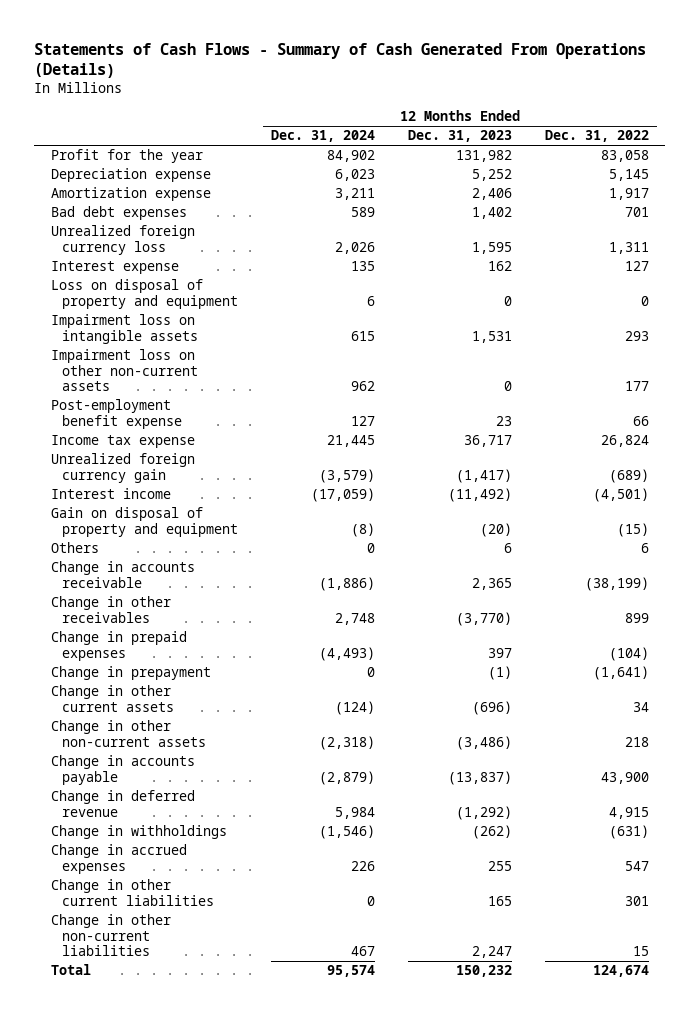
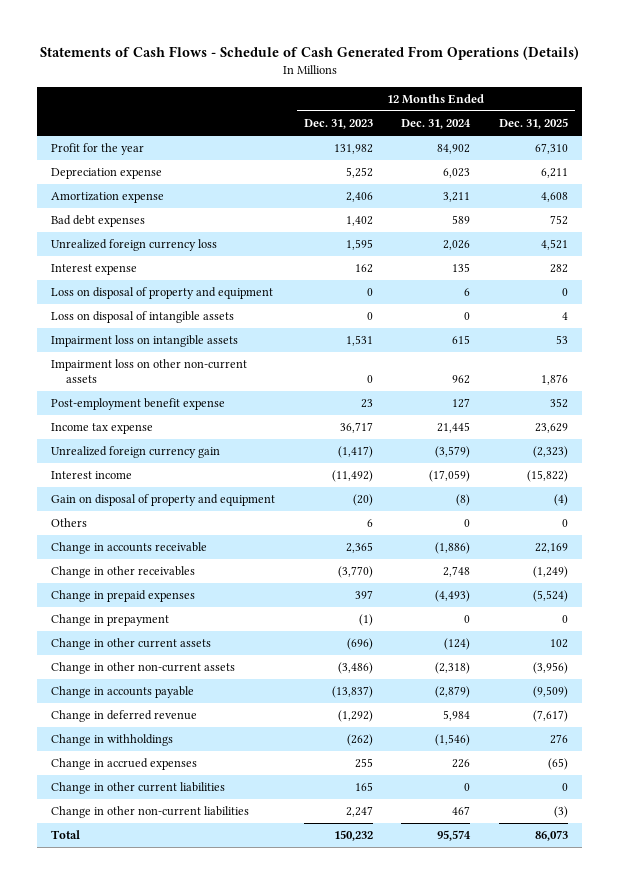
- Statements of Cash Flows - Summary of Cash Generated From Operations (Details)
+ Statements of Cash Flows - Schedule of Cash Generated From Operations (Details)
- | 12 Months Ended Dec. 31, 2024 | 12 Months Ended Dec. 31, 2023 | 12 Months Ended Dec. 31, 2022
+ | 12 Months Ended Dec. 31, 2023 | 12 Months Ended Dec. 31, 2024 | 12 Months Ended Dec. 31, 2025
+ Loss on disposal of intangible assets | 0 | 0 | 4

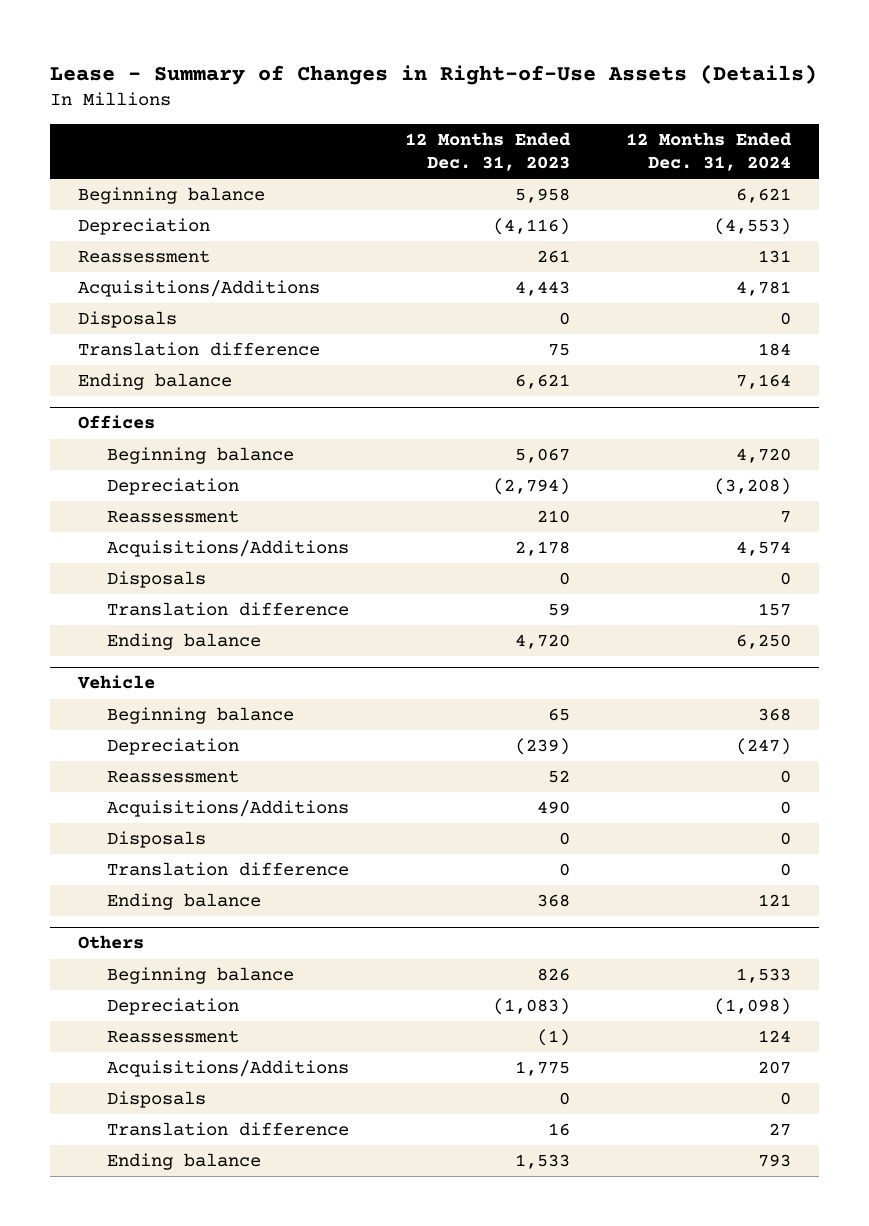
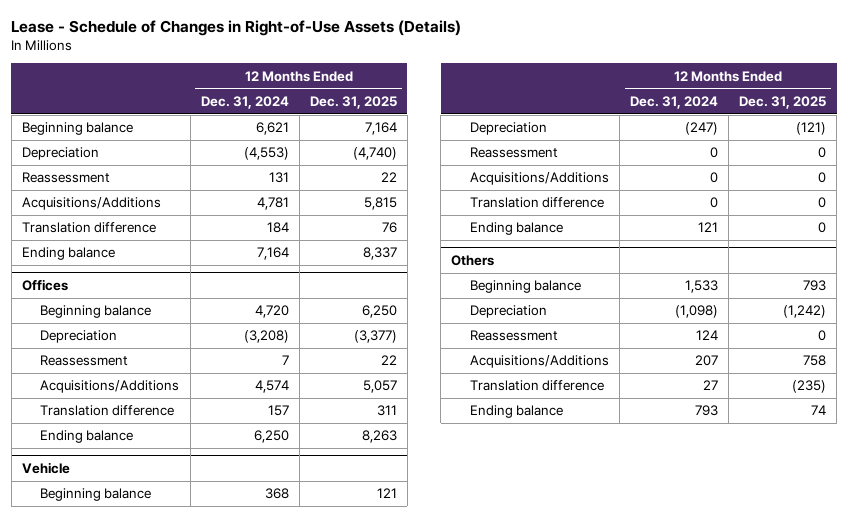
- Lease - Summary of Changes in Right-of-Use Assets (Details)
+ Lease - Schedule of Changes in Right-of-Use Assets (Details)
- | 12 Months Ended Dec. 31, 2023 | 12 Months Ended Dec. 31, 2024
+ | 12 Months Ended Dec. 31, 2024 | 12 Months Ended Dec. 31, 2025
- Disposals | 0 | 0
@ Offices
- Disposals | 0 | 0
@ Vehicle
- Disposals | 0 | 0
@ Others
- Disposals | 0 | 0

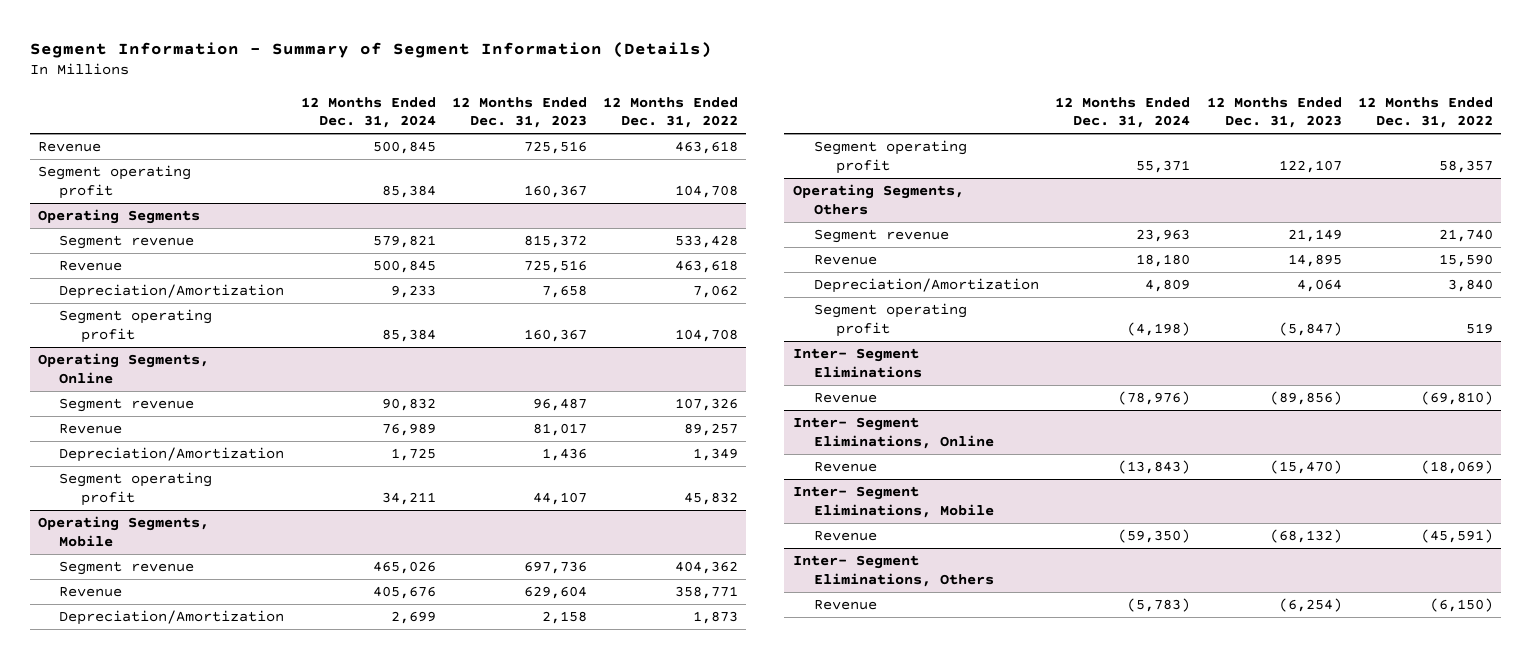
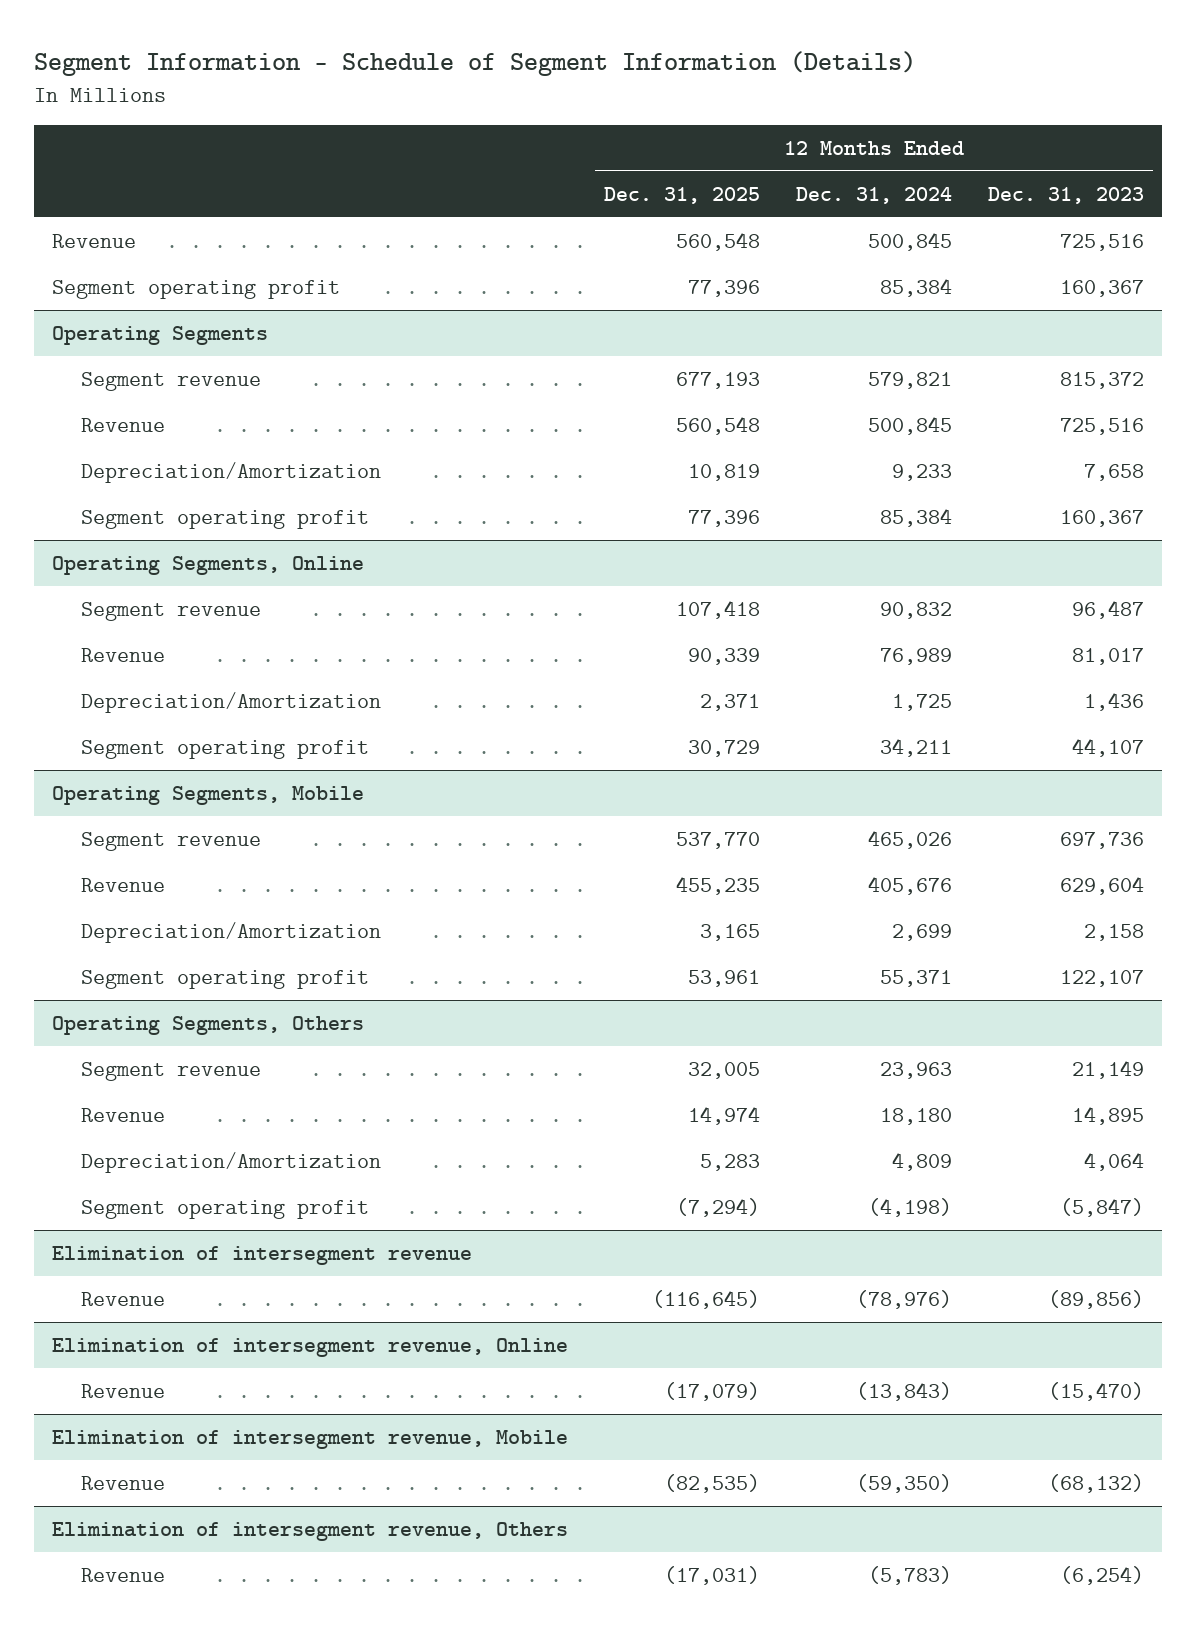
- Segment Information - Summary of Segment Information (Details)
+ Segment Information - Schedule of Segment Information (Details)
- | 12 Months Ended Dec. 31, 2024 | 12 Months Ended Dec. 31, 2023 | 12 Months Ended Dec. 31, 2022
+ | 12 Months Ended Dec. 31, 2025 | 12 Months Ended Dec. 31, 2024 | 12 Months Ended Dec. 31, 2023
- Inter- Segment Eliminations
+ Elimination of intersegment revenue
- Inter- Segment Eliminations, Online
+ Elimination of intersegment revenue, Online
- Inter- Segment Eliminations, Mobile
+ Elimination of intersegment revenue, Mobile
- Inter- Segment Eliminations, Others
+ Elimination of intersegment revenue, Others

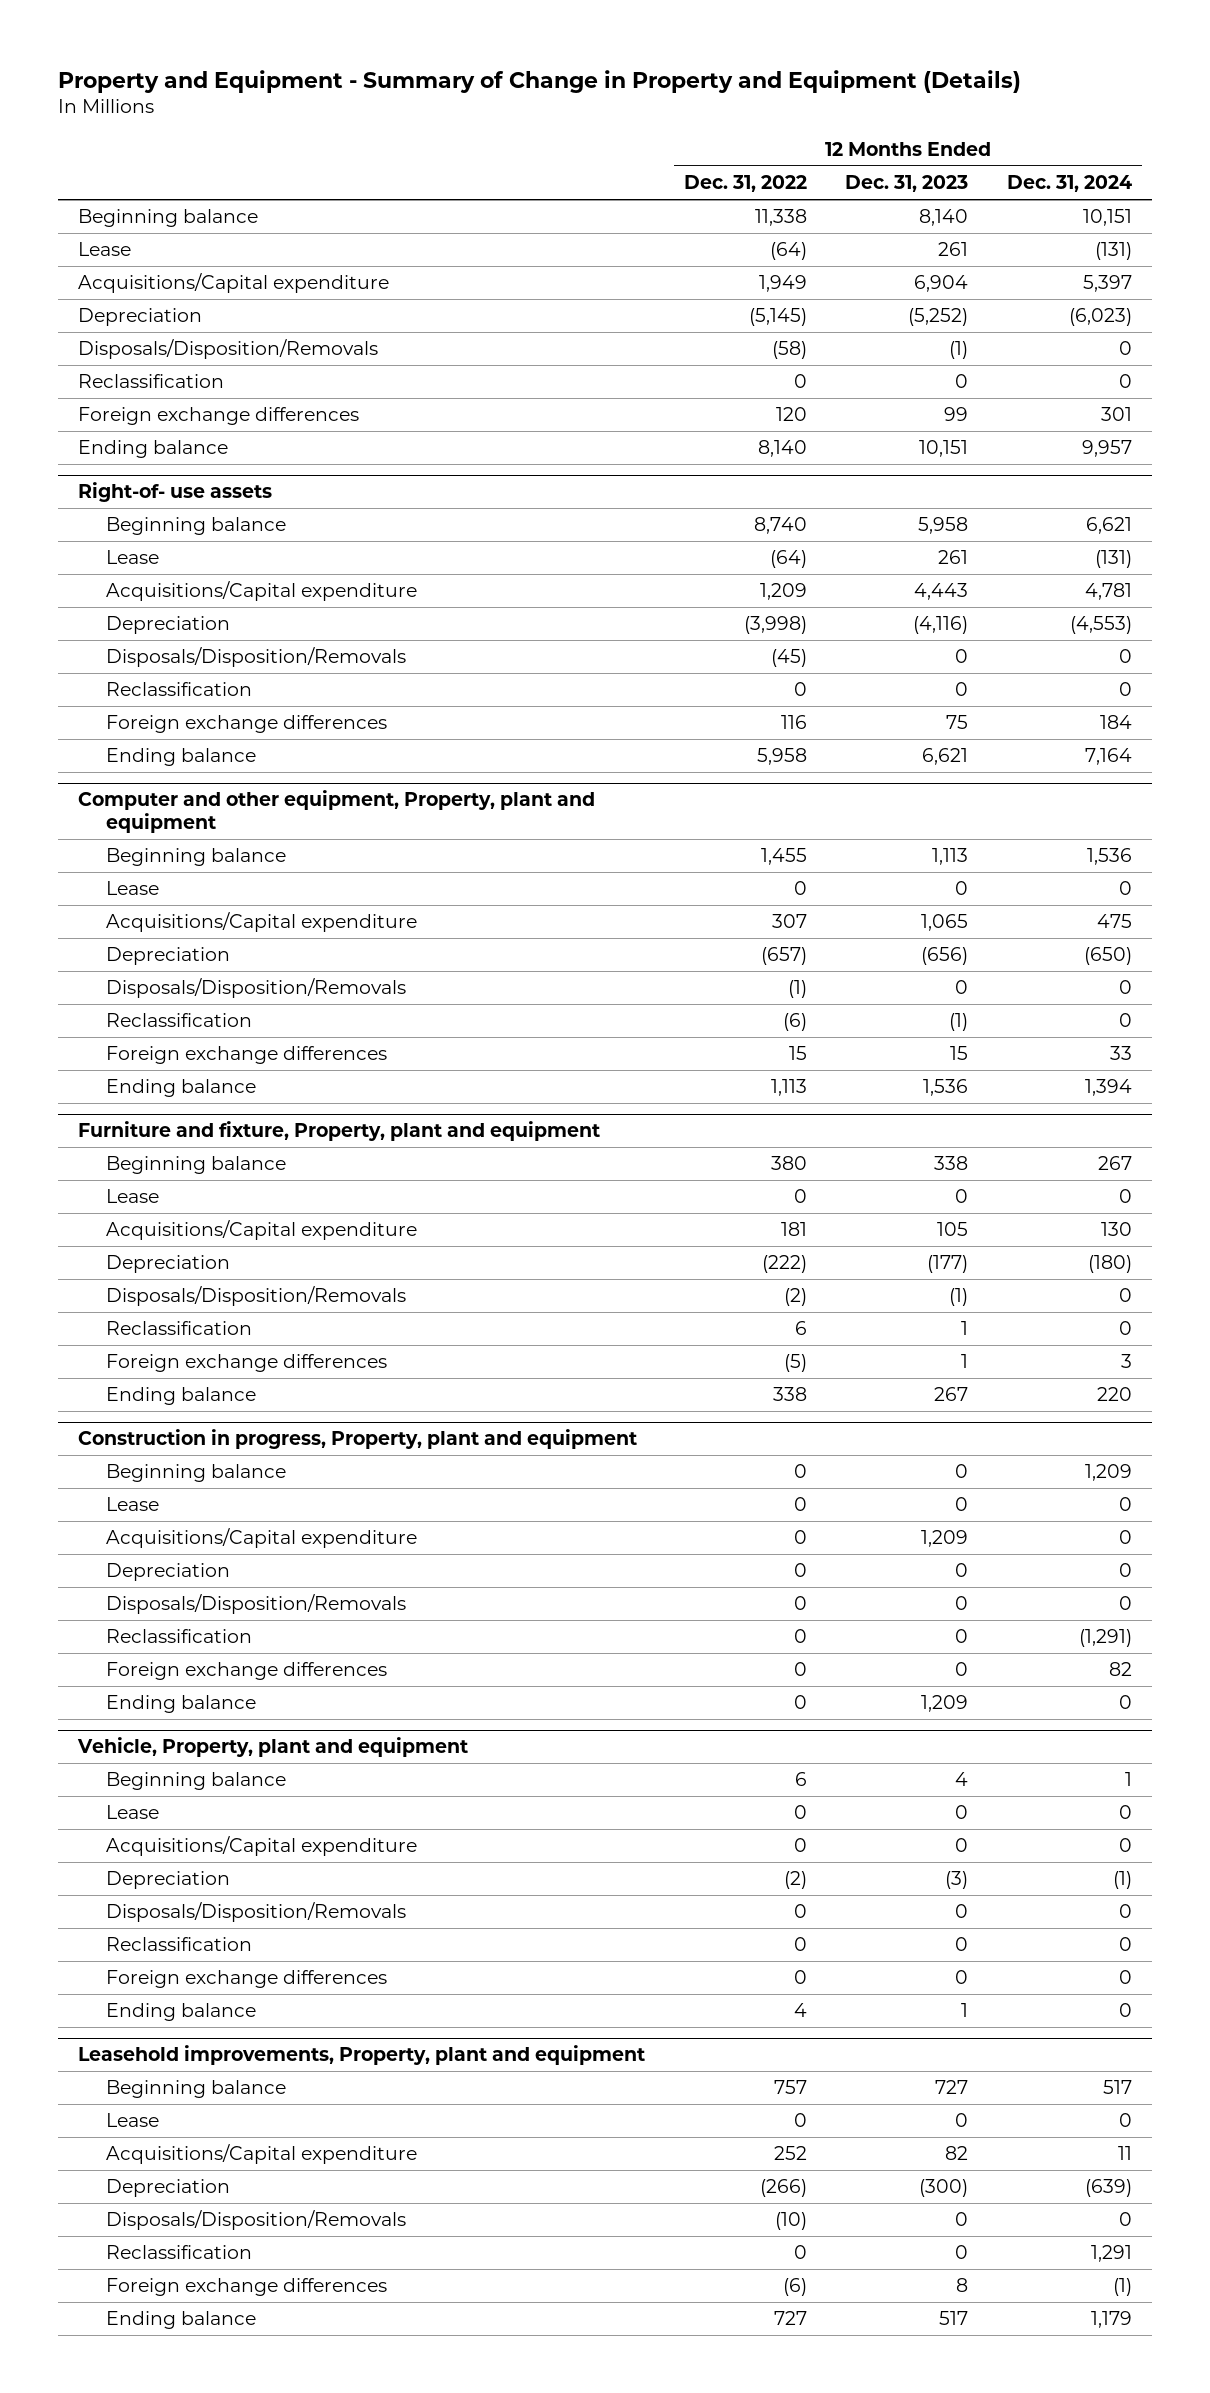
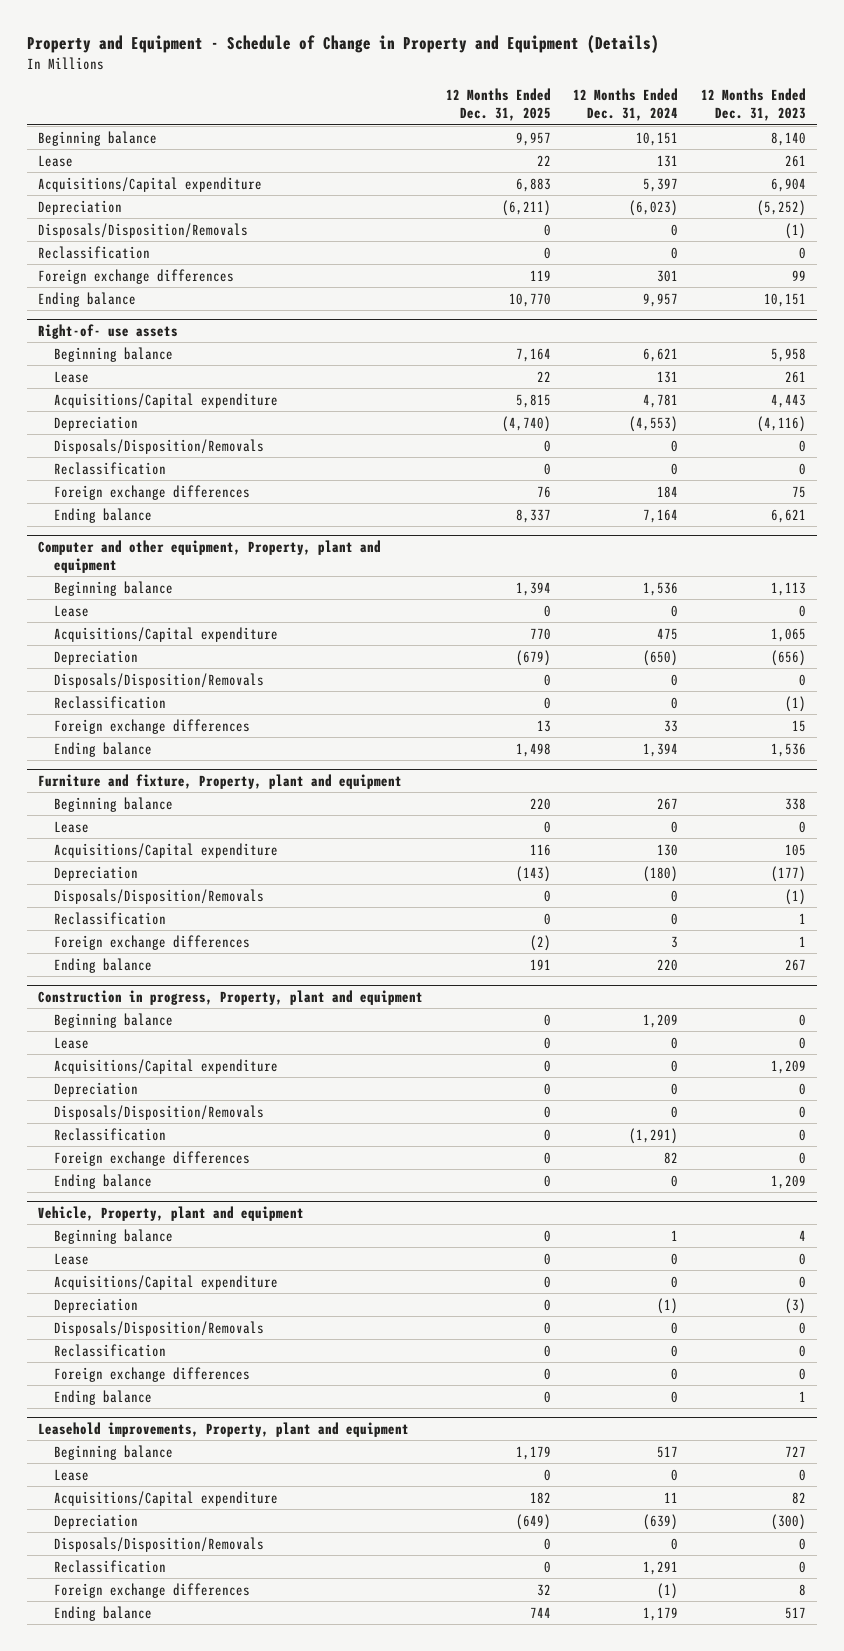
- Property and Equipment - Summary of Change in Property and Equipment (Details)
+ Property and Equipment - Schedule of Change in Property and Equipment (Details)
- | 12 Months Ended Dec. 31, 2022 | 12 Months Ended Dec. 31, 2023 | 12 Months Ended Dec. 31, 2024
+ | 12 Months Ended Dec. 31, 2025 | 12 Months Ended Dec. 31, 2024 | 12 Months Ended Dec. 31, 2023
- Lease | (64) | 261 | (131)
+ Lease | 22 | 131 | 261
@ Right-of- use assets
- Lease | (64) | 261 | (131)
+ Lease | 22 | 131 | 261

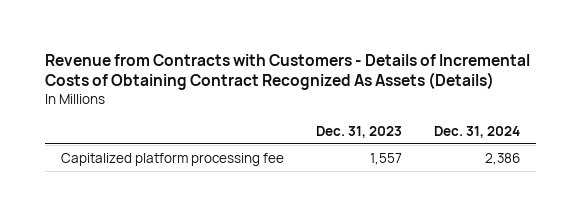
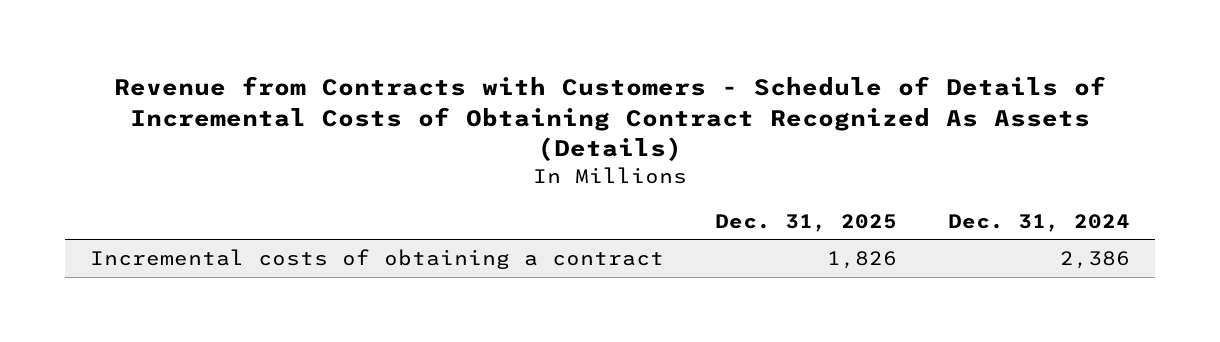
- Revenue from Contracts with Customers - Details of Incremental Costs of Obtaining Contract Recognized As Assets (Details)
+ Revenue from Contracts with Customers - Schedule of Details of Incremental Costs of Obtaining Contract Recognized As Assets (Details)
- | Dec. 31, 2023 | Dec. 31, 2024
+ | Dec. 31, 2025 | Dec. 31, 2024
- Capitalized platform processing fee | 1,557 | 2,386
+ Incremental costs of obtaining a contract | 1,826 | 2,386

